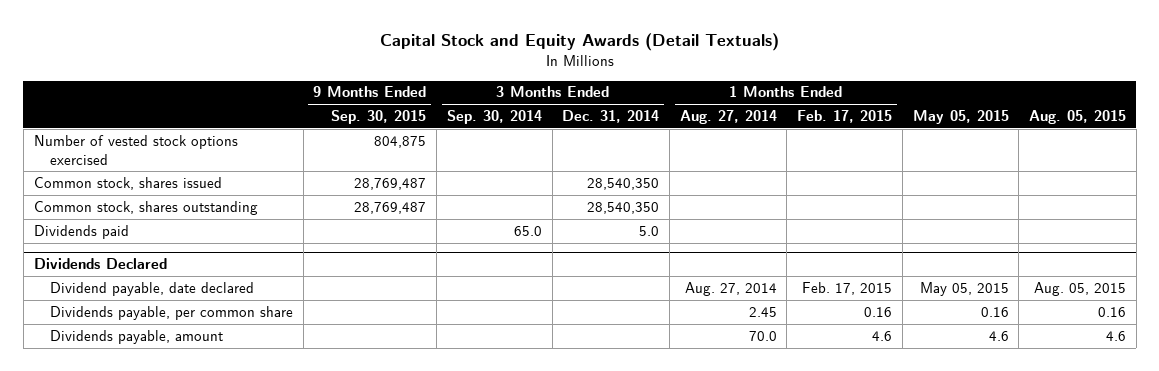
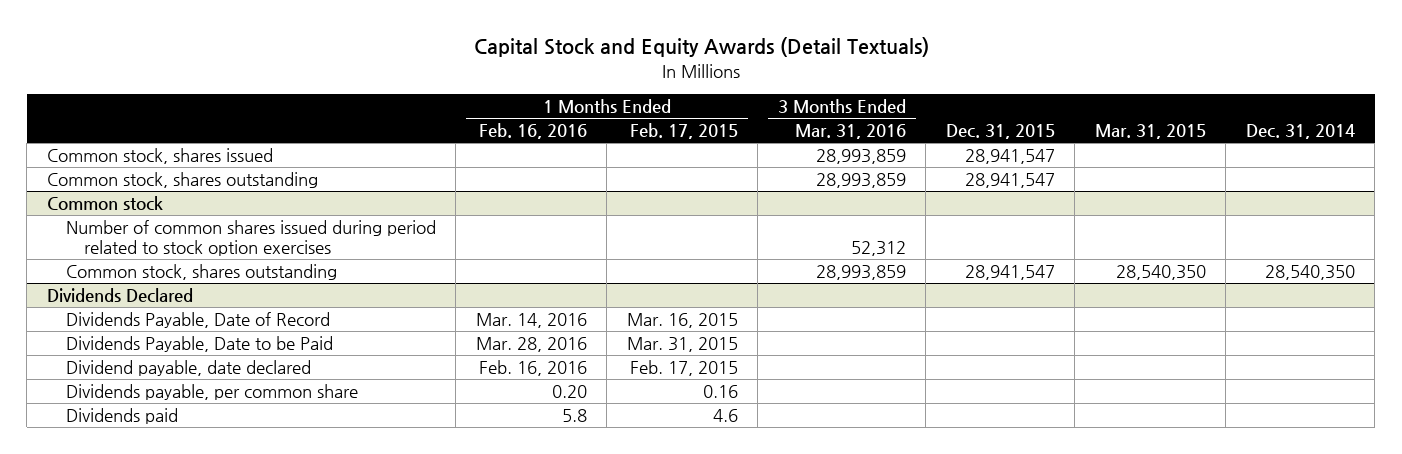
- | 9 Months Ended Sep. 30, 2015 | 3 Months Ended Sep. 30, 2014 | 3 Months Ended Dec. 31, 2014 | 1 Months Ended Aug. 27, 2014 | 1 Months Ended Feb. 17, 2015 | May 05, 2015 | Aug. 05, 2015
+ | 1 Months Ended Feb. 16, 2016 | 1 Months Ended Feb. 17, 2015 | 3 Months Ended Mar. 31, 2016 | Dec. 31, 2015 | Mar. 31, 2015 | Dec. 31, 2014
- Number of vested stock options exercised | 804,875 | | | | | |
- Dividends paid | | 65.0 | 5.0 | | | |
+ Common stock
+ Number of common shares issued during period related to stock option exercises | | | 52,312 | | |
+ Common stock, shares outstanding | | | 28,993,859 | 28,941,547 | 28,540,350 | 28,540,350
@ Dividends Declared
+ Dividends Payable, Date of Record | Mar. 14, 2016 | Mar. 16, 2015 | | | |
+ Dividends Payable, Date to be Paid | Mar. 28, 2016 | Mar. 31, 2015 | | | |
- Dividends payable, amount | | | | 70.0 | 4.6 | 4.6 | 4.6
+ Dividends paid | 5.8 | 4.6 | | | |

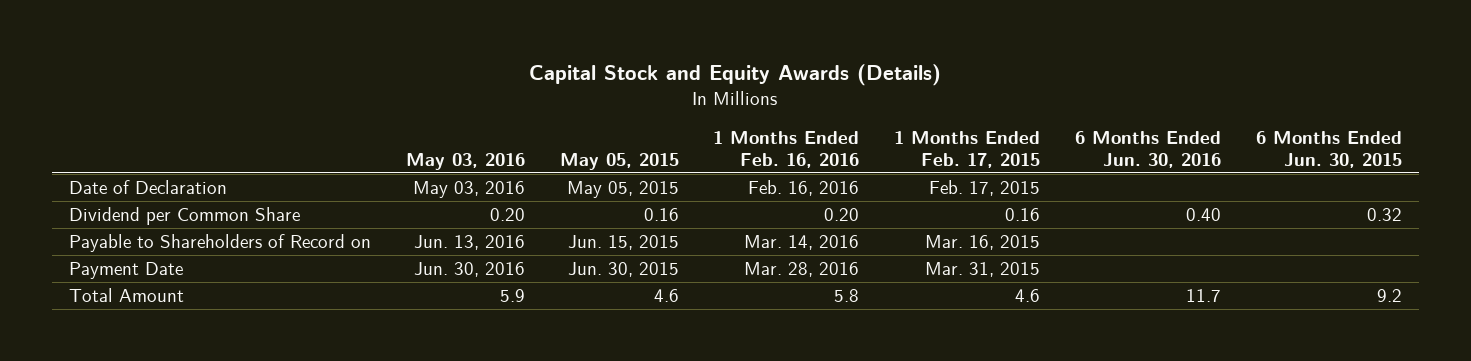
- Capital Stock and Equity Awards (Detail Textuals)
+ Capital Stock and Equity Awards (Details)
- | 1 Months Ended Feb. 16, 2016 | 1 Months Ended Feb. 17, 2015 | 3 Months Ended Mar. 31, 2016 | Dec. 31, 2015 | Mar. 31, 2015 | Dec. 31, 2014
+ | May 03, 2016 | May 05, 2015 | 1 Months Ended Feb. 16, 2016 | 1 Months Ended Feb. 17, 2015 | 6 Months Ended Jun. 30, 2016 | 6 Months Ended Jun. 30, 2015
- Common stock, shares issued | | | 28,993,859 | 28,941,547 | |
- Common stock, shares outstanding | | | 28,993,859 | 28,941,547 | |
- Common stock
- Number of common shares issued during period related to stock option exercises | | | 52,312 | | |
- Common stock, shares outstanding | | | 28,993,859 | 28,941,547 | 28,540,350 | 28,540,350
- Dividends Declared
- Dividends Payable, Date of Record | Mar. 14, 2016 | Mar. 16, 2015 | | | |
- Dividends Payable, Date to be Paid | Mar. 28, 2016 | Mar. 31, 2015 | | | |
- Dividend payable, date declared | Feb. 16, 2016 | Feb. 17, 2015 | | | |
- Dividends payable, per common share | 0.20 | 0.16 | | | |
- Dividends paid | 5.8 | 4.6 | | | |
+ Date of Declaration | May 03, 2016 | May 05, 2015 | Feb. 16, 2016 | Feb. 17, 2015 | |
+ Dividend per Common Share | 0.20 | 0.16 | 0.20 | 0.16 | 0.40 | 0.32
+ Payable to Shareholders of Record on | Jun. 13, 2016 | Jun. 15, 2015 | Mar. 14, 2016 | Mar. 16, 2015 | |
+ Payment Date | Jun. 30, 2016 | Jun. 30, 2015 | Mar. 28, 2016 | Mar. 31, 2015 | |
+ Total Amount | 5.9 | 4.6 | 5.8 | 4.6 | 11.7 | 9.2

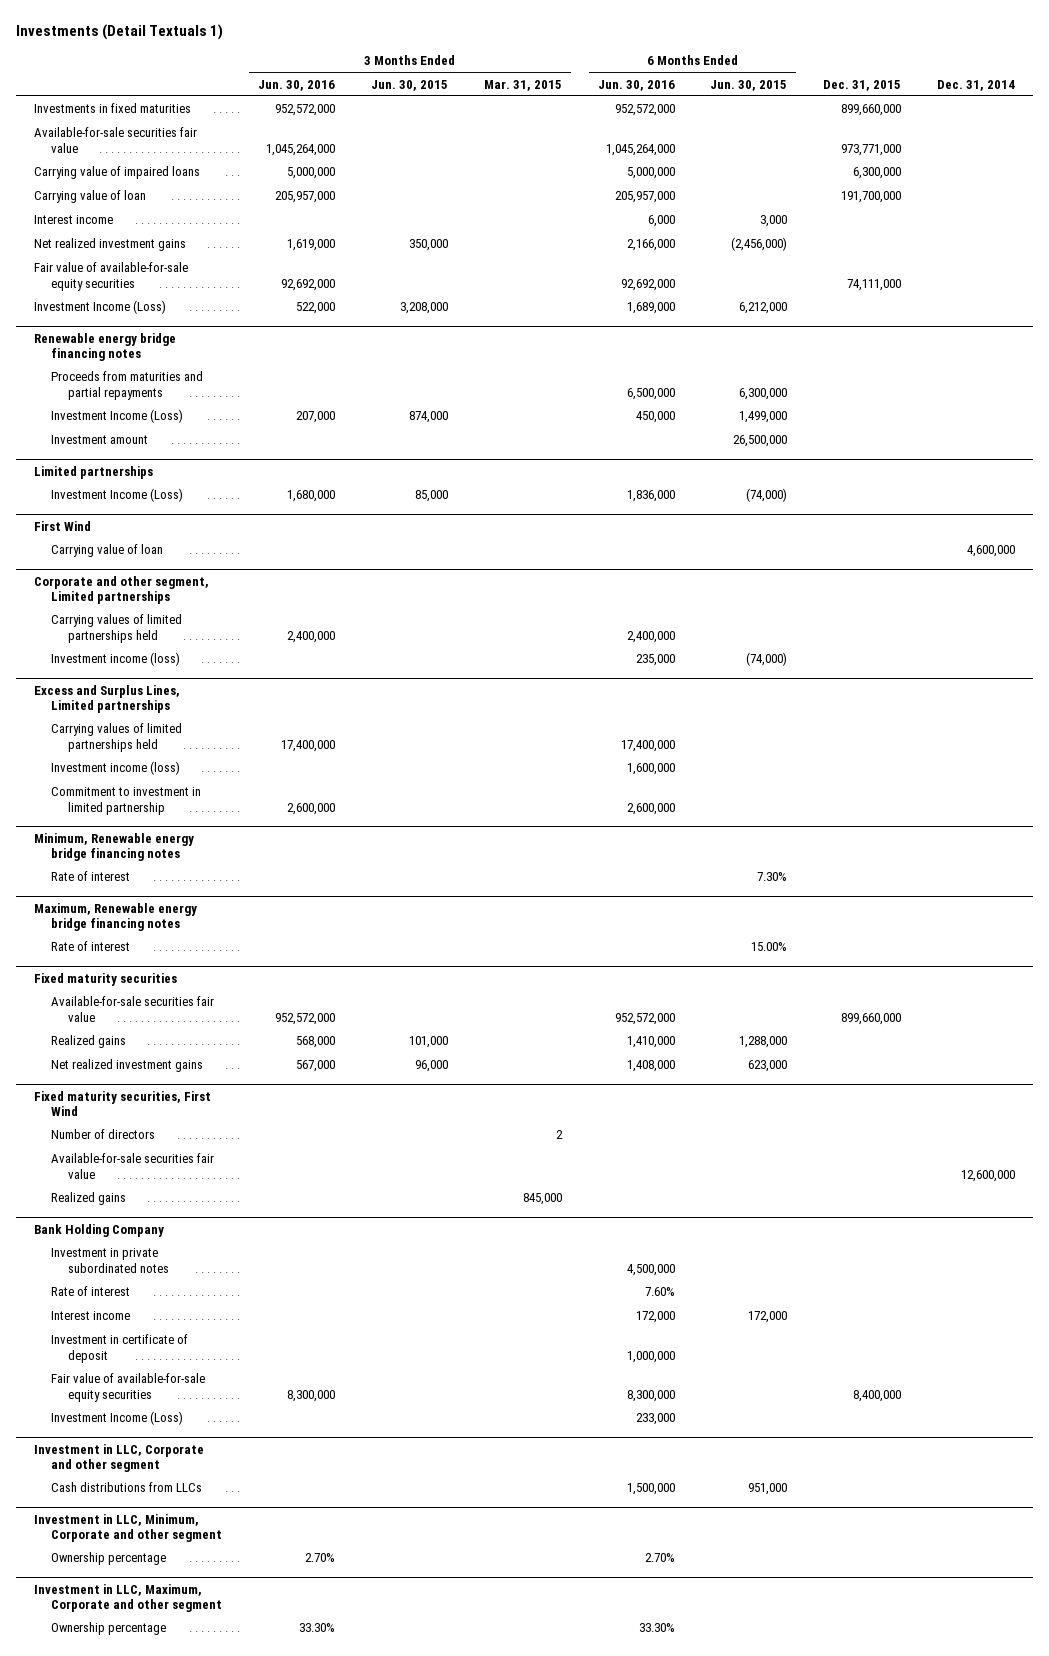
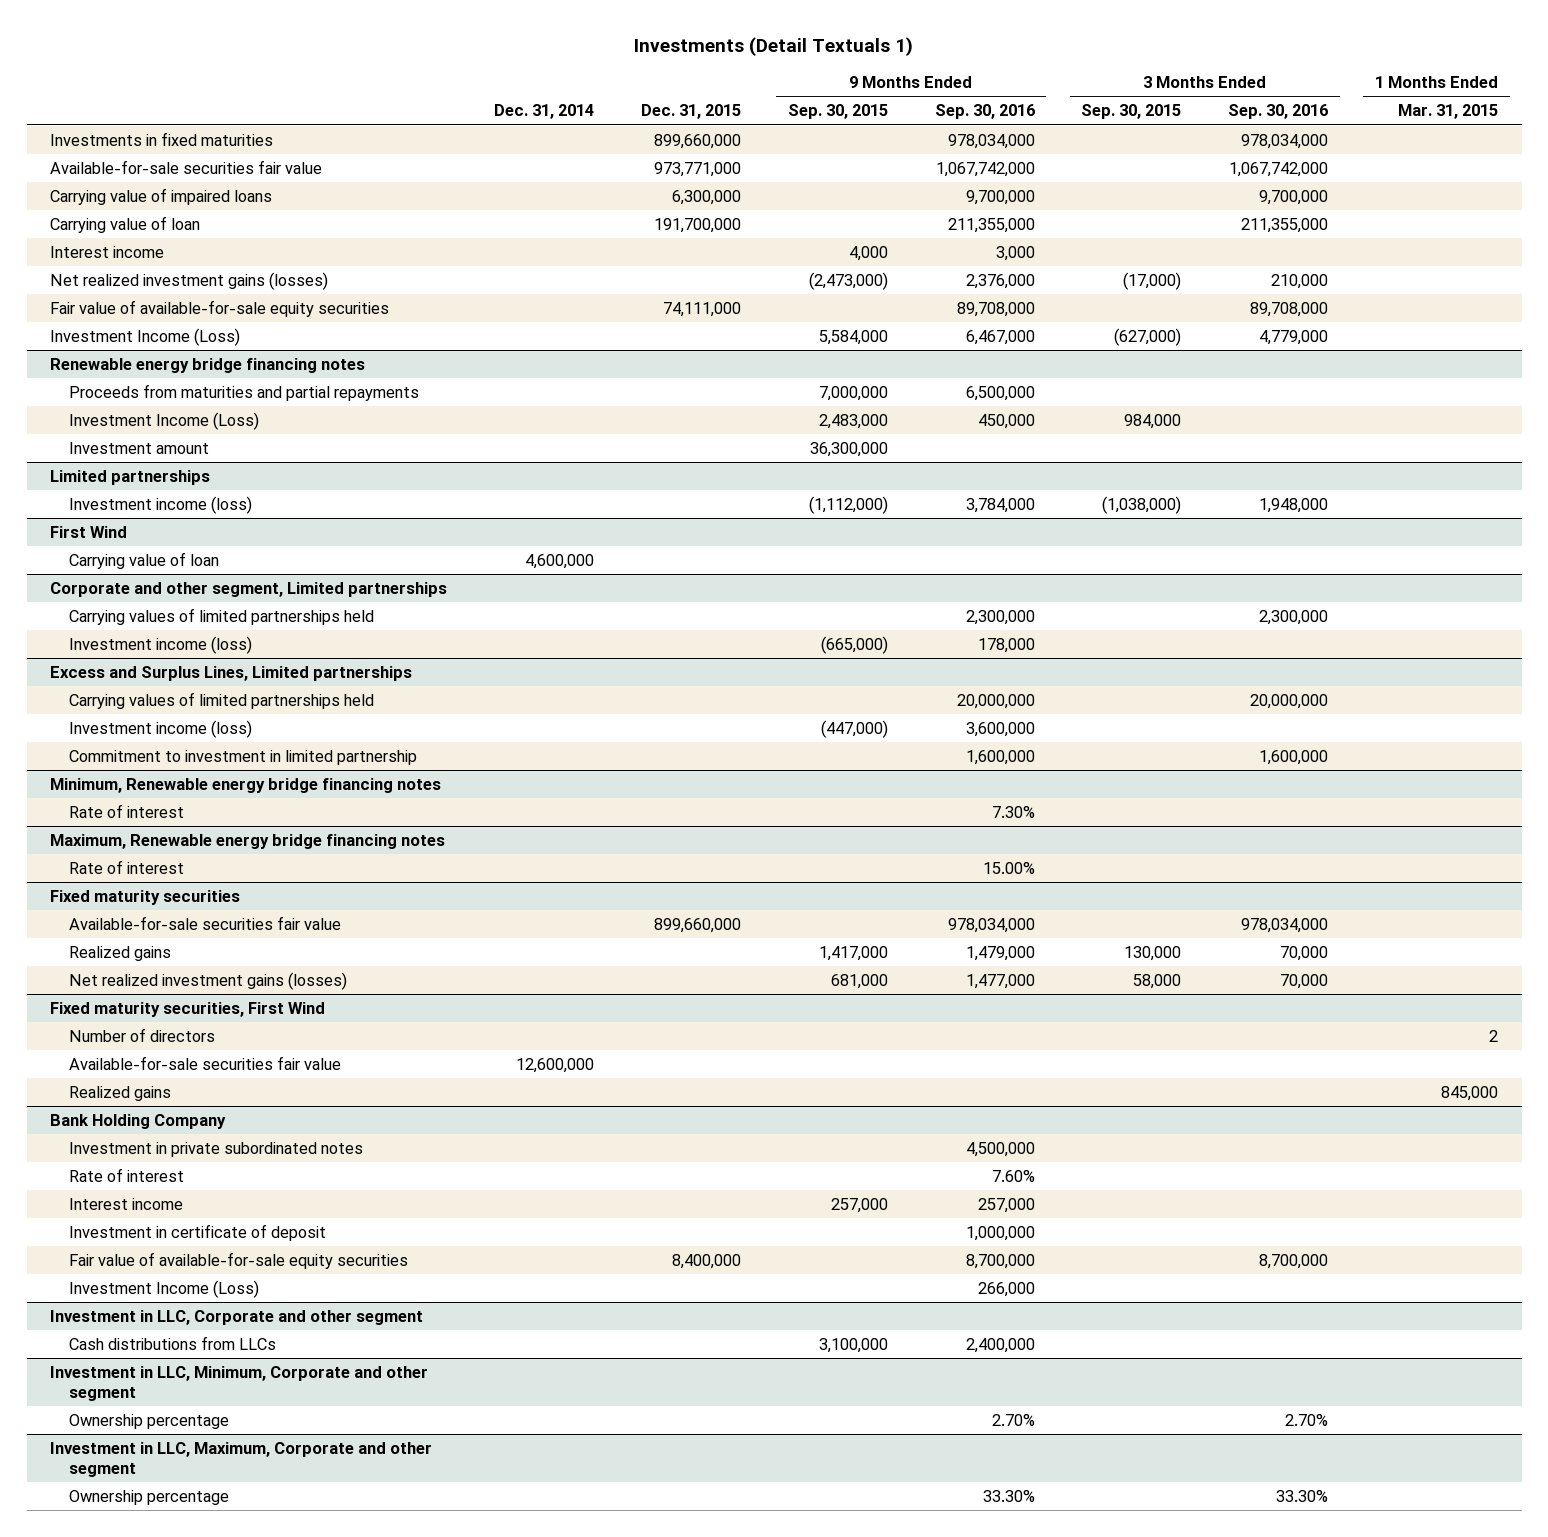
- | 3 Months Ended Jun. 30, 2016 | 3 Months Ended Jun. 30, 2015 | 3 Months Ended Mar. 31, 2015 | 6 Months Ended Jun. 30, 2016 | 6 Months Ended Jun. 30, 2015 | Dec. 31, 2015 | Dec. 31, 2014
+ | Dec. 31, 2014 | Dec. 31, 2015 | 9 Months Ended Sep. 30, 2015 | 9 Months Ended Sep. 30, 2016 | 3 Months Ended Sep. 30, 2015 | 3 Months Ended Sep. 30, 2016 | 1 Months Ended Mar. 31, 2015
- Net realized investment gains | 1,619,000 | 350,000 | | 2,166,000 | (2,456,000) | |
+ Net realized investment gains (losses) | | | (2,473,000) | 2,376,000 | (17,000) | 210,000 |
@ Limited partnerships
- Investment Income (Loss) | 1,680,000 | 85,000 | | 1,836,000 | (74,000) | |
+ Investment income (loss) | | | (1,112,000) | 3,784,000 | (1,038,000) | 1,948,000 |
@ Fixed maturity securities
- Net realized investment gains | 567,000 | 96,000 | | 1,408,000 | 623,000 | |
+ Net realized investment gains (losses) | | | 681,000 | 1,477,000 | 58,000 | 70,000 |

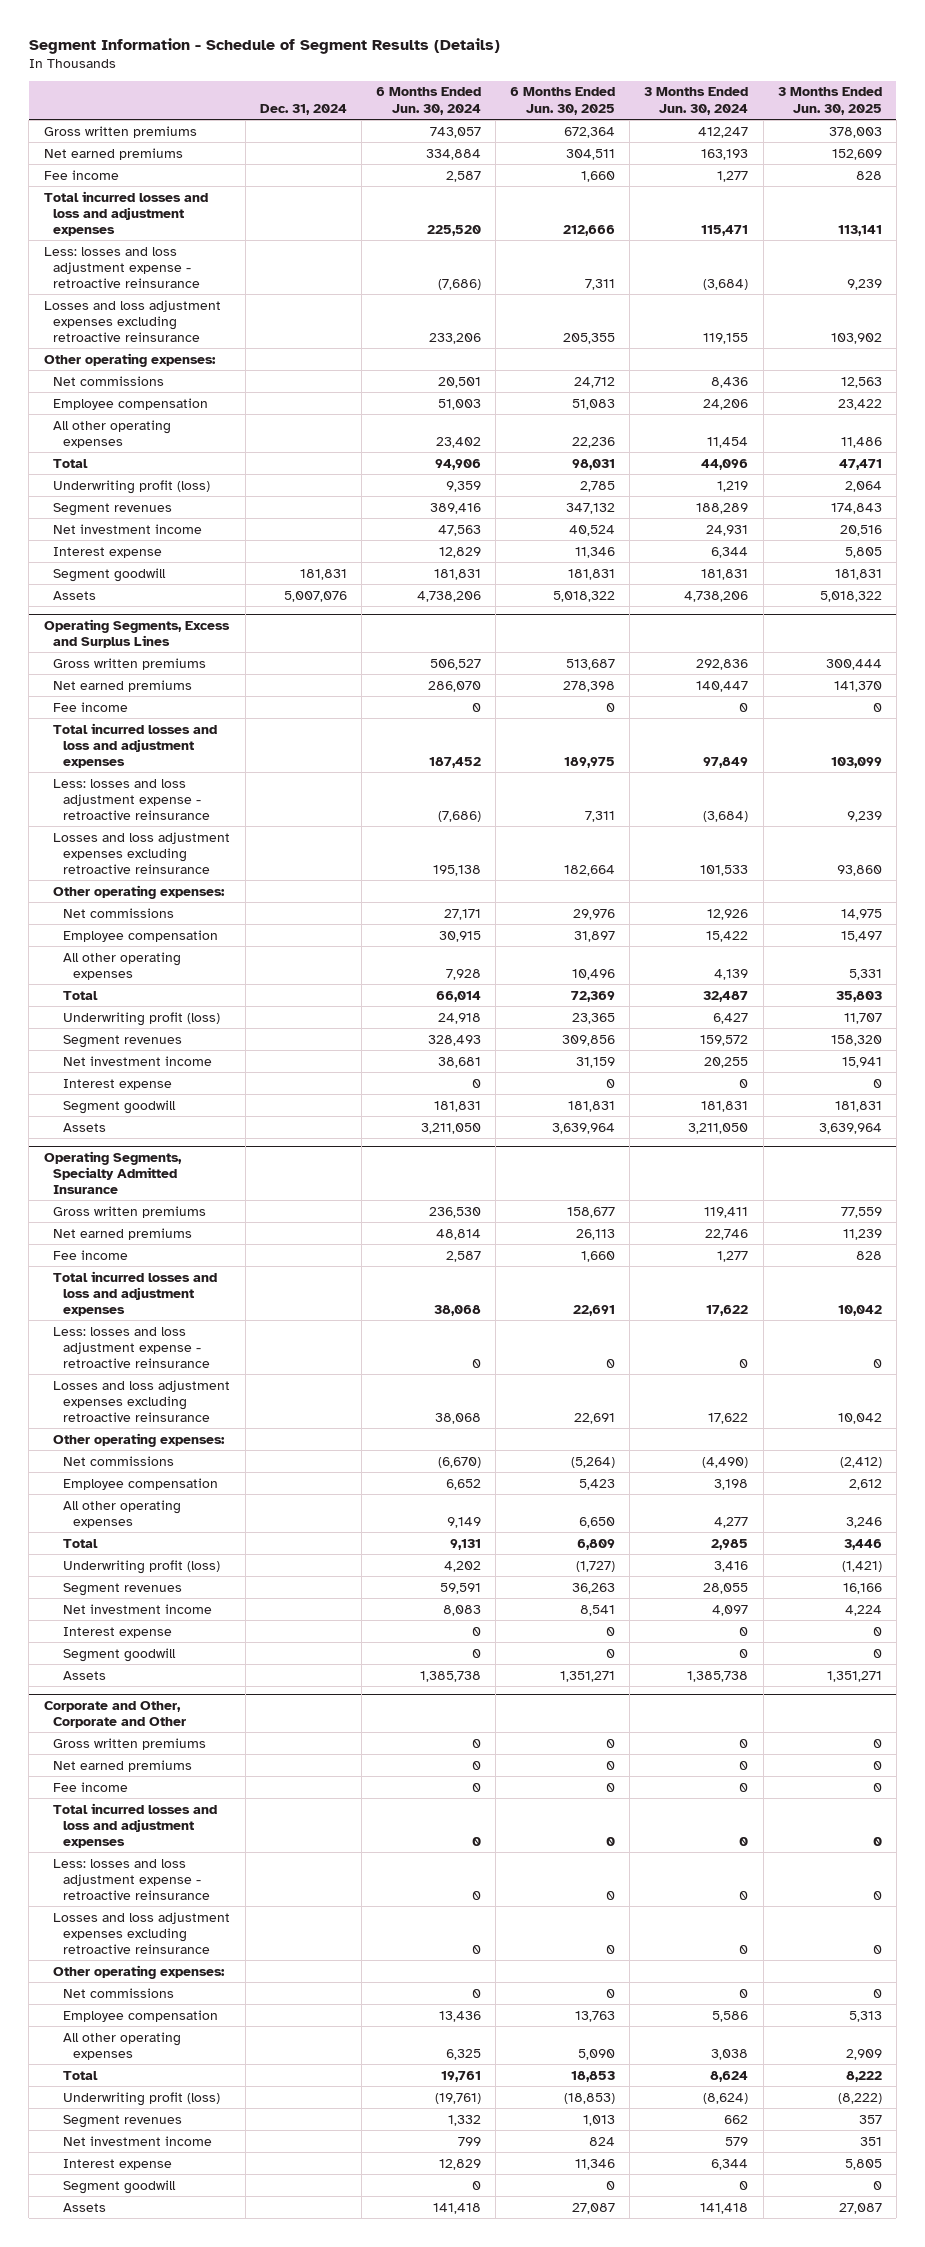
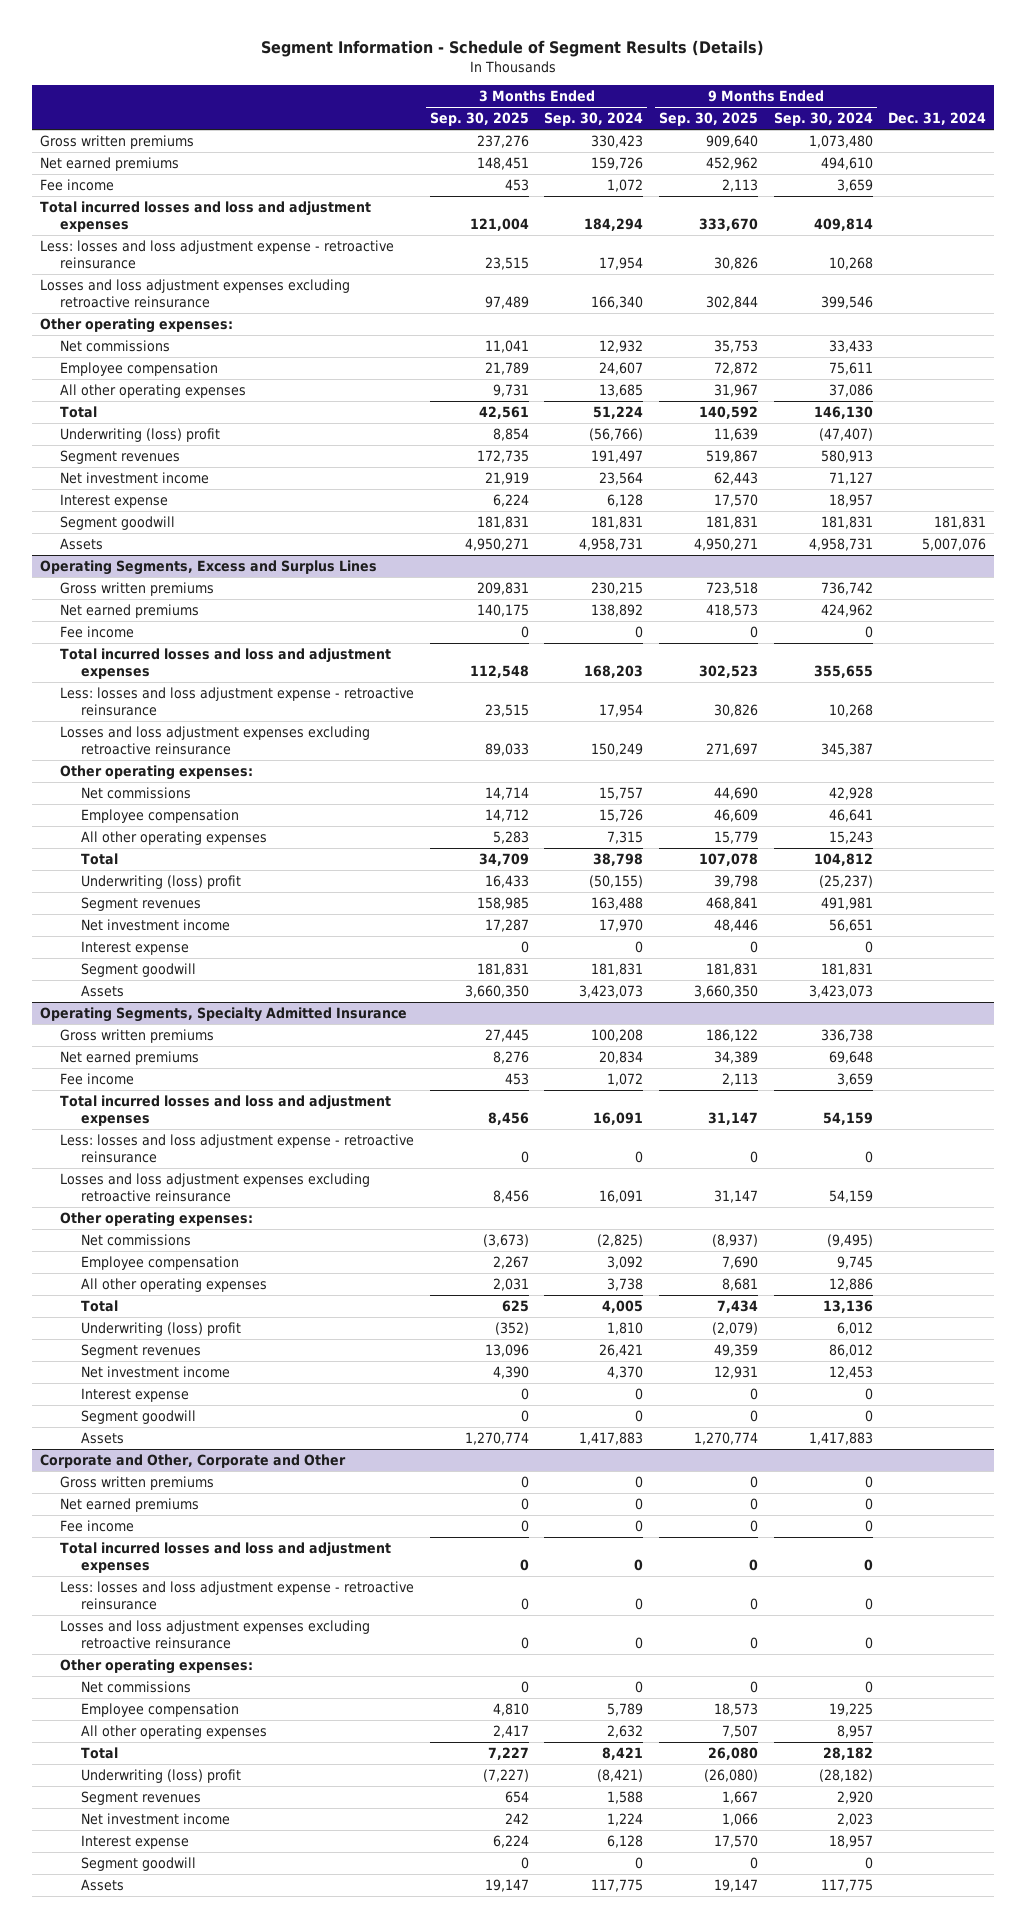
- | Dec. 31, 2024 | 6 Months Ended Jun. 30, 2024 | 6 Months Ended Jun. 30, 2025 | 3 Months Ended Jun. 30, 2024 | 3 Months Ended Jun. 30, 2025
+ | 3 Months Ended Sep. 30, 2025 | 3 Months Ended Sep. 30, 2024 | 9 Months Ended Sep. 30, 2025 | 9 Months Ended Sep. 30, 2024 | Dec. 31, 2024
- Underwriting profit (loss) | | 9,359 | 2,785 | 1,219 | 2,064
+ Underwriting (loss) profit | 8,854 | (56,766) | 11,639 | (47,407) |
@ Operating Segments, Excess and Surplus Lines
- Underwriting profit (loss) | | 24,918 | 23,365 | 6,427 | 11,707
+ Underwriting (loss) profit | 16,433 | (50,155) | 39,798 | (25,237) |
@ Operating Segments, Specialty Admitted Insurance
- Underwriting profit (loss) | | 4,202 | (1,727) | 3,416 | (1,421)
+ Underwriting (loss) profit | (352) | 1,810 | (2,079) | 6,012 |
@ Corporate and Other, Corporate and Other
- Underwriting profit (loss) | | (19,761) | (18,853) | (8,624) | (8,222)
+ Underwriting (loss) profit | (7,227) | (8,421) | (26,080) | (28,182) |

